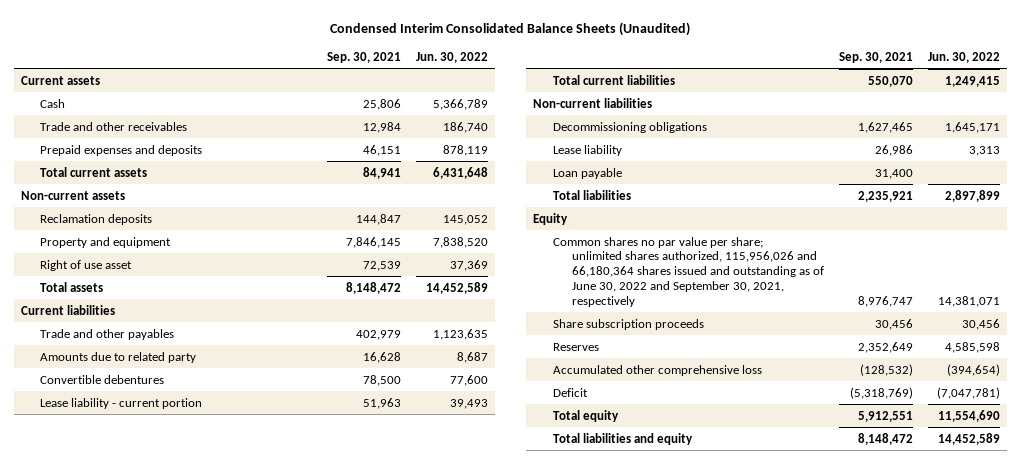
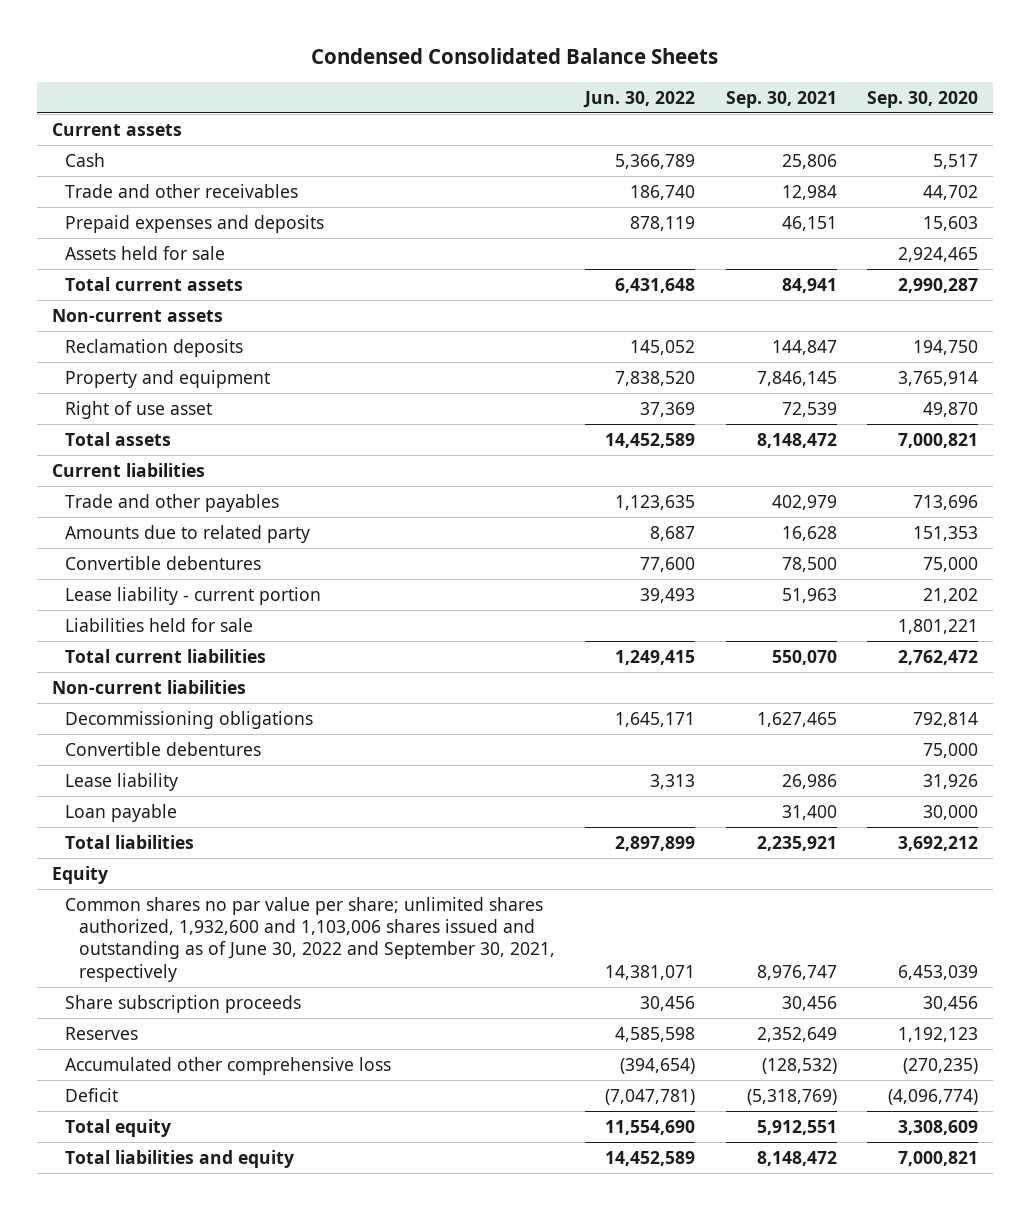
- Condensed Interim Consolidated Balance Sheets (Unaudited)
+ Condensed Consolidated Balance Sheets
- | Sep. 30, 2021 | Jun. 30, 2022
+ | Jun. 30, 2022 | Sep. 30, 2021 | Sep. 30, 2020
+ Assets held for sale | | | 2,924,465
+ Liabilities held for sale | | | 1,801,221
+ Convertible debentures | | | 75,000
- Common shares no par value per share; unlimited shares authorized, 115,956,026 and 66,180,364 shares issued and outstanding as of June 30, 2022 and September 30, 2021, respectively | 8,976,747 | 14,381,071
+ Common shares no par value per share; unlimited shares authorized, 1,932,600 and 1,103,006 shares issued and outstanding as of June 30, 2022 and September 30, 2021, respectively | 14,381,071 | 8,976,747 | 6,453,039

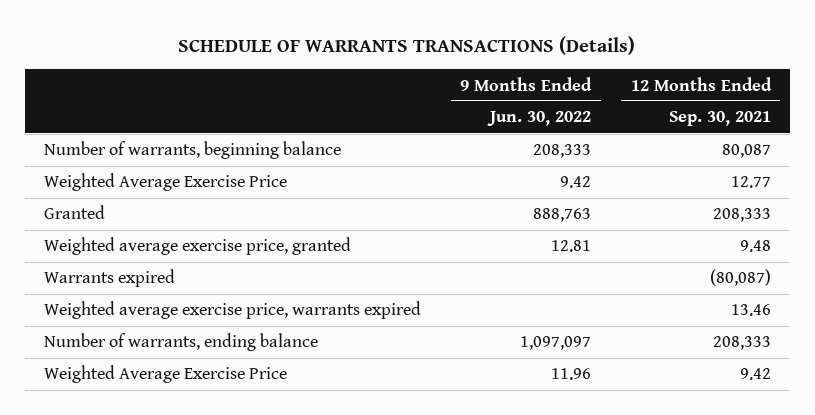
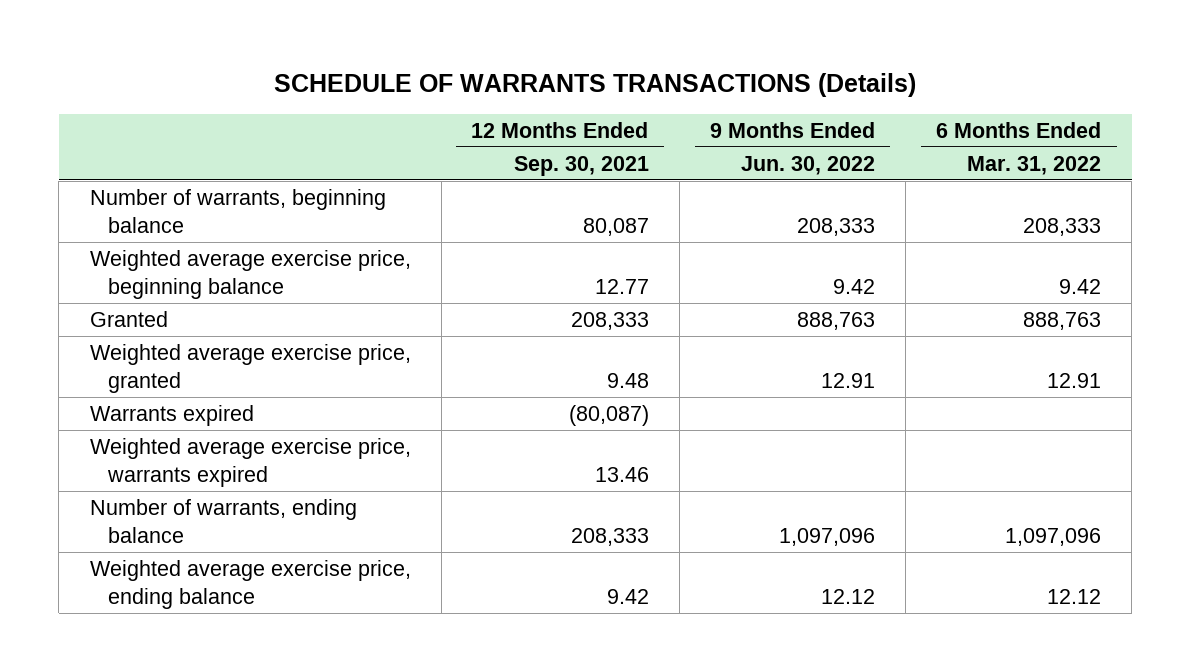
- | 9 Months Ended Jun. 30, 2022 | 12 Months Ended Sep. 30, 2021
+ | 12 Months Ended Sep. 30, 2021 | 9 Months Ended Jun. 30, 2022 | 6 Months Ended Mar. 31, 2022
- Weighted Average Exercise Price | 9.42 | 12.77
+ Weighted average exercise price, beginning balance | 12.77 | 9.42 | 9.42
- Weighted average exercise price, granted | 12.81 | 9.48
+ Weighted average exercise price, granted | 9.48 | 12.91 | 12.91
- Number of warrants, ending balance | 1,097,097 | 208,333
- Weighted Average Exercise Price | 11.96 | 9.42
+ Number of warrants, ending balance | 208,333 | 1,097,096 | 1,097,096
+ Weighted average exercise price, ending balance | 9.42 | 12.12 | 12.12

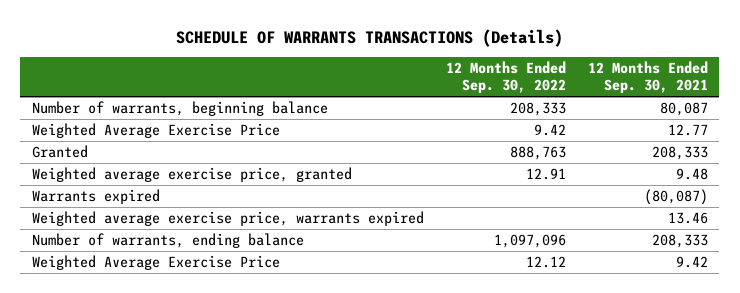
- | 12 Months Ended Sep. 30, 2021 | 9 Months Ended Jun. 30, 2022 | 6 Months Ended Mar. 31, 2022
+ | 12 Months Ended Sep. 30, 2022 | 12 Months Ended Sep. 30, 2021
- Weighted average exercise price, beginning balance | 12.77 | 9.42 | 9.42
+ Weighted Average Exercise Price | 9.42 | 12.77
- Weighted average exercise price, ending balance | 9.42 | 12.12 | 12.12
+ Weighted Average Exercise Price | 12.12 | 9.42

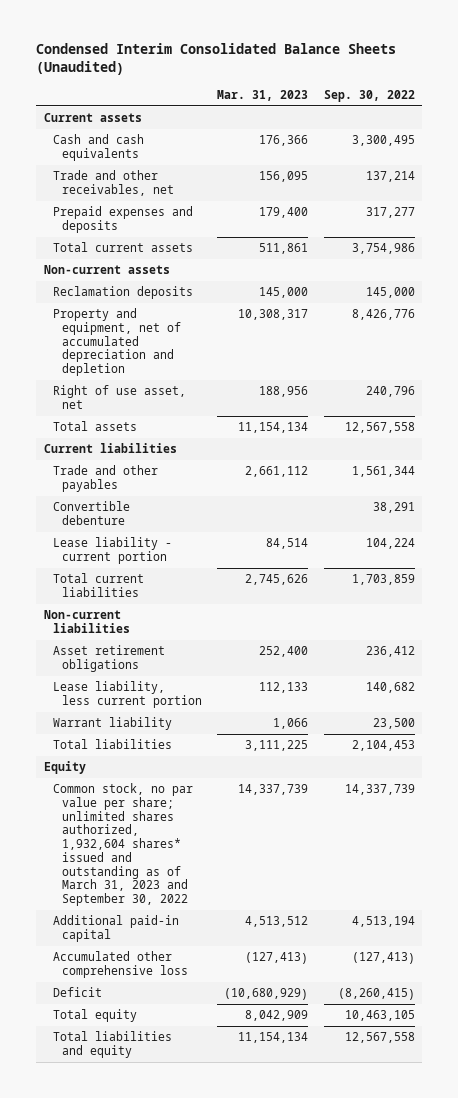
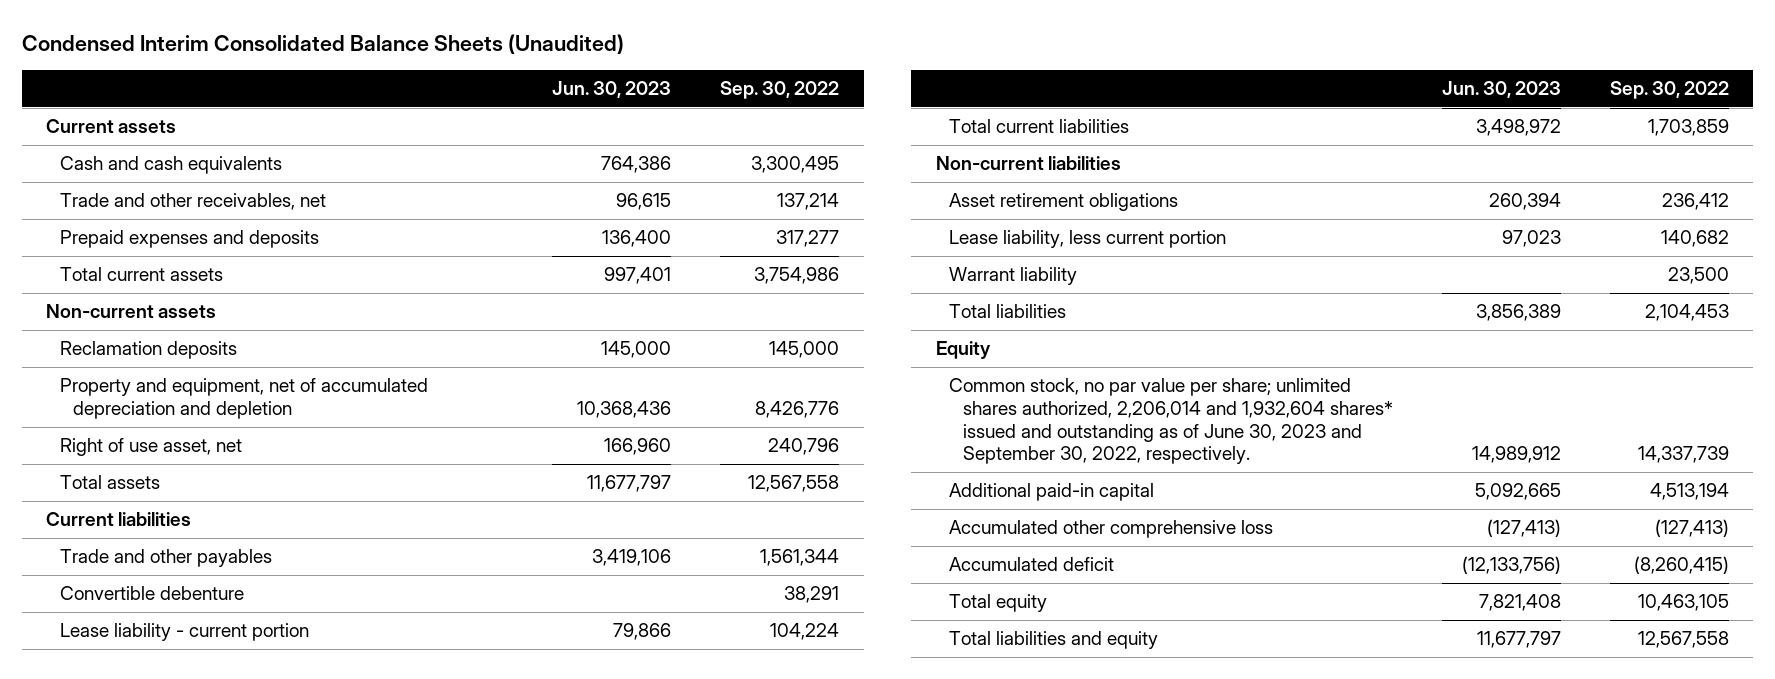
- | Mar. 31, 2023 | Sep. 30, 2022
+ | Jun. 30, 2023 | Sep. 30, 2022
- Common stock, no par value per share; unlimited shares authorized, 1,932,604 shares* issued and outstanding as of March 31, 2023 and September 30, 2022 | 14,337,739 | 14,337,739
+ Common stock, no par value per share; unlimited shares authorized, 2,206,014 and 1,932,604 shares* issued and outstanding as of June 30, 2023 and September 30, 2022, respectively. | 14,989,912 | 14,337,739
- Deficit | (10,680,929) | (8,260,415)
+ Accumulated deficit | (12,133,756) | (8,260,415)

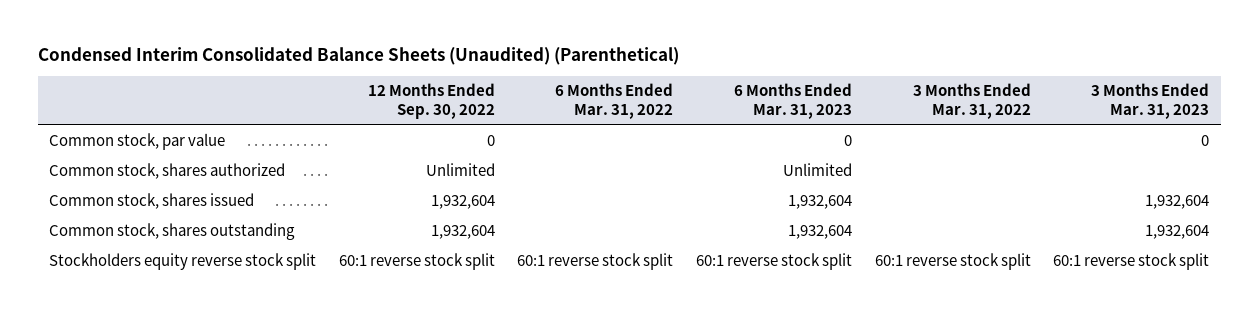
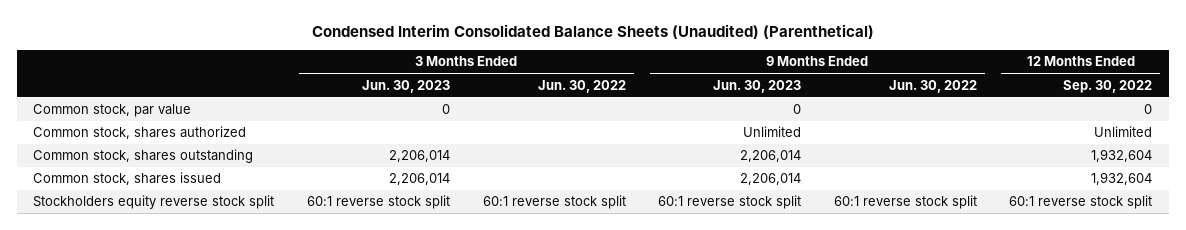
- | 12 Months Ended Sep. 30, 2022 | 6 Months Ended Mar. 31, 2022 | 6 Months Ended Mar. 31, 2023 | 3 Months Ended Mar. 31, 2022 | 3 Months Ended Mar. 31, 2023
+ | 3 Months Ended Jun. 30, 2023 | 3 Months Ended Jun. 30, 2022 | 9 Months Ended Jun. 30, 2023 | 9 Months Ended Jun. 30, 2022 | 12 Months Ended Sep. 30, 2022
moved down: Common stock, shares issued | 2,206,014 | | 2,206,014 | | 1,932,604

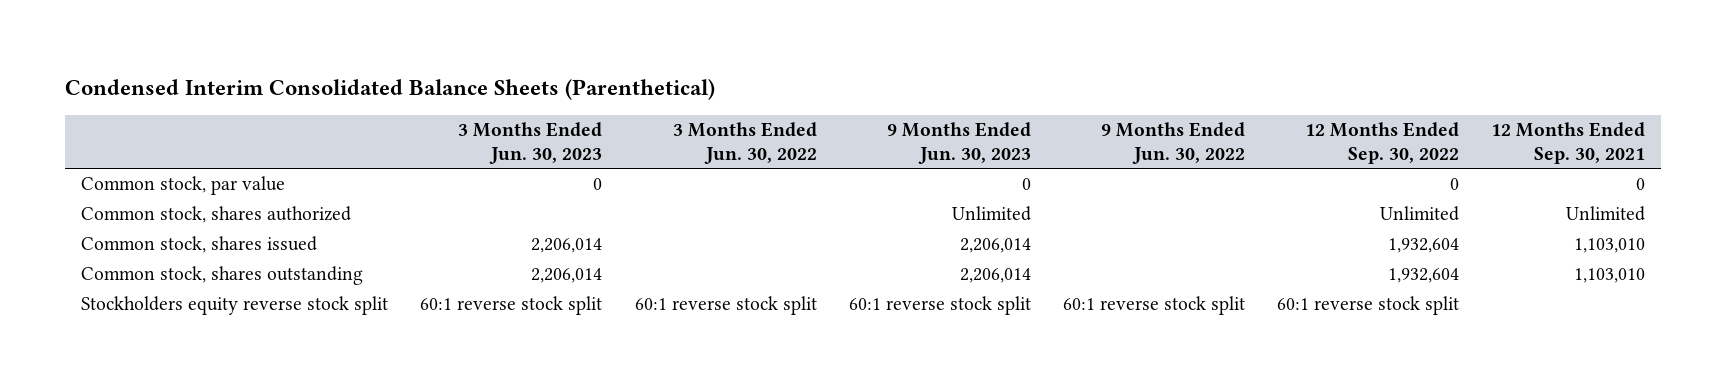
- Condensed Interim Consolidated Balance Sheets (Unaudited) (Parenthetical)
+ Condensed Interim Consolidated Balance Sheets (Parenthetical)
- | 3 Months Ended Jun. 30, 2023 | 3 Months Ended Jun. 30, 2022 | 9 Months Ended Jun. 30, 2023 | 9 Months Ended Jun. 30, 2022 | 12 Months Ended Sep. 30, 2022
+ | 3 Months Ended Jun. 30, 2023 | 3 Months Ended Jun. 30, 2022 | 9 Months Ended Jun. 30, 2023 | 9 Months Ended Jun. 30, 2022 | 12 Months Ended Sep. 30, 2022 | 12 Months Ended Sep. 30, 2021
moved down: Common stock, shares outstanding | 2,206,014 | | 2,206,014 | | 1,932,604 | 1,103,010

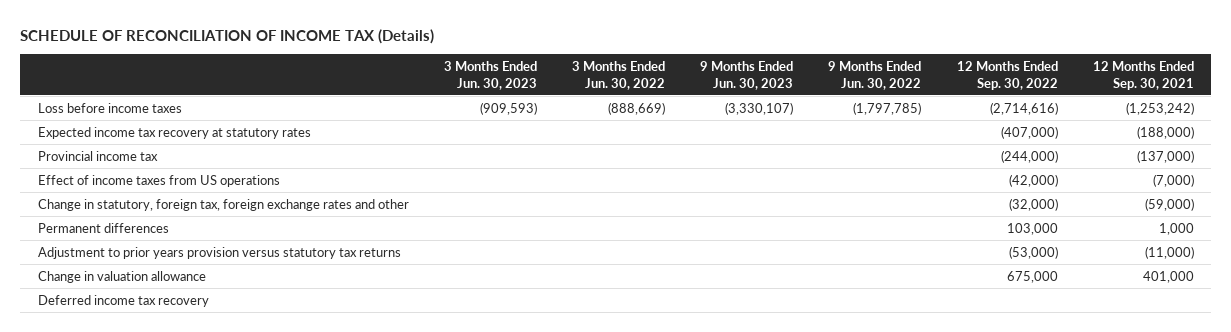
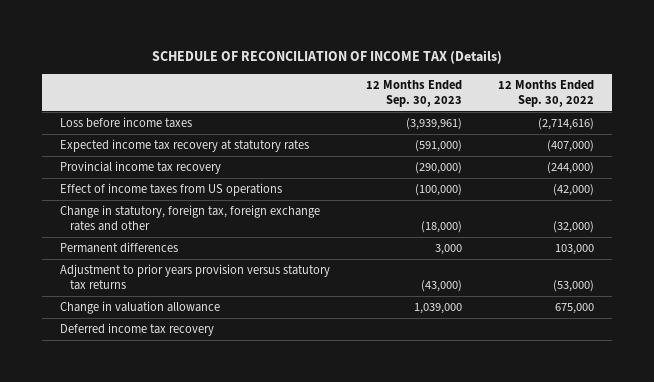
- | 3 Months Ended Jun. 30, 2023 | 3 Months Ended Jun. 30, 2022 | 9 Months Ended Jun. 30, 2023 | 9 Months Ended Jun. 30, 2022 | 12 Months Ended Sep. 30, 2022 | 12 Months Ended Sep. 30, 2021
+ | 12 Months Ended Sep. 30, 2023 | 12 Months Ended Sep. 30, 2022
- Provincial income tax | | | | | (244,000) | (137,000)
+ Provincial income tax recovery | (290,000) | (244,000)

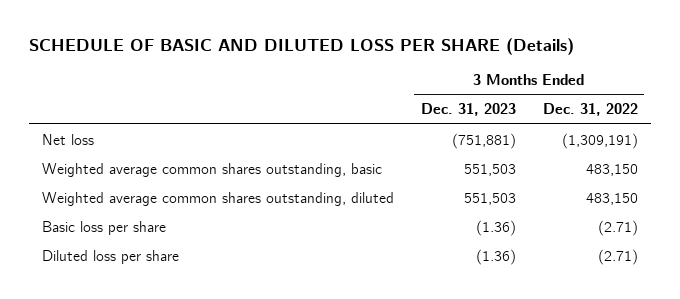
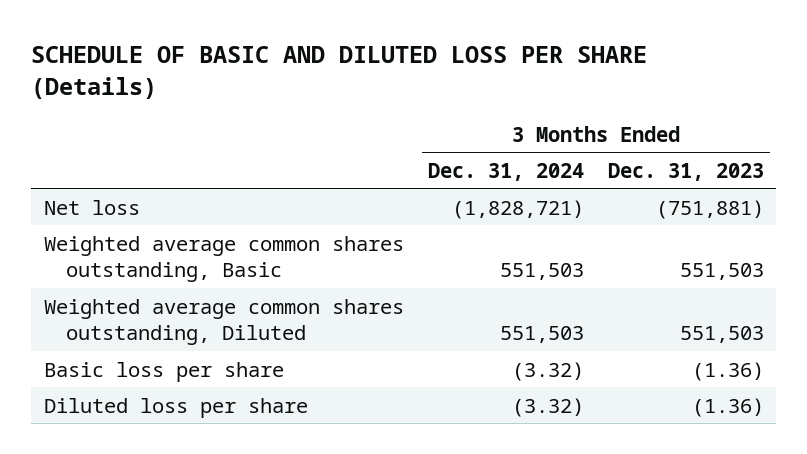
- | 3 Months Ended Dec. 31, 2023 | 3 Months Ended Dec. 31, 2022
+ | 3 Months Ended Dec. 31, 2024 | 3 Months Ended Dec. 31, 2023
- Weighted average common shares outstanding, basic | 551,503 | 483,150
- Weighted average common shares outstanding, diluted | 551,503 | 483,150
+ Weighted average common shares outstanding, Basic | 551,503 | 551,503
+ Weighted average common shares outstanding, Diluted | 551,503 | 551,503

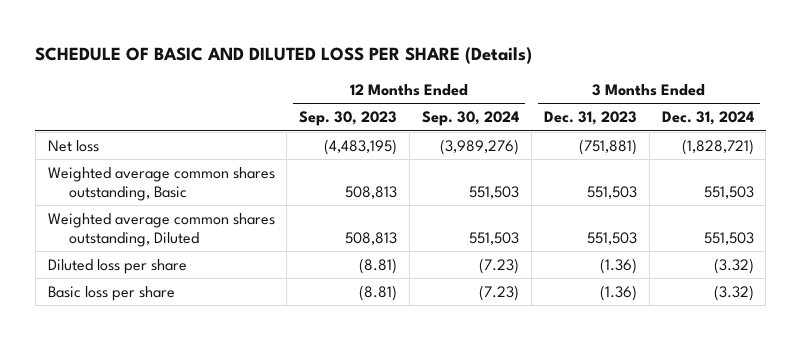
- | 3 Months Ended Dec. 31, 2024 | 3 Months Ended Dec. 31, 2023
+ | 12 Months Ended Sep. 30, 2023 | 12 Months Ended Sep. 30, 2024 | 3 Months Ended Dec. 31, 2023 | 3 Months Ended Dec. 31, 2024
moved down: Basic loss per share | (8.81) | (7.23) | (1.36) | (3.32)

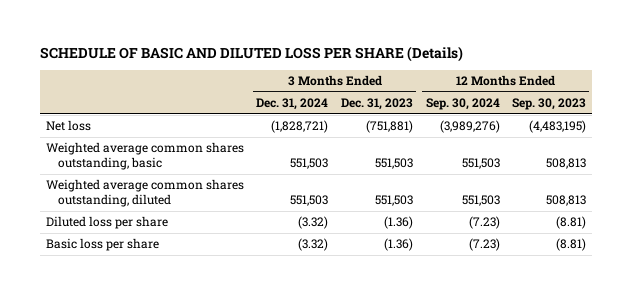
- | 12 Months Ended Sep. 30, 2023 | 12 Months Ended Sep. 30, 2024 | 3 Months Ended Dec. 31, 2023 | 3 Months Ended Dec. 31, 2024
+ | 3 Months Ended Dec. 31, 2024 | 3 Months Ended Dec. 31, 2023 | 12 Months Ended Sep. 30, 2024 | 12 Months Ended Sep. 30, 2023
- Weighted average common shares outstanding, Basic | 508,813 | 551,503 | 551,503 | 551,503
- Weighted average common shares outstanding, Diluted | 508,813 | 551,503 | 551,503 | 551,503
+ Weighted average common shares outstanding, basic | 551,503 | 551,503 | 551,503 | 508,813
+ Weighted average common shares outstanding, diluted | 551,503 | 551,503 | 551,503 | 508,813

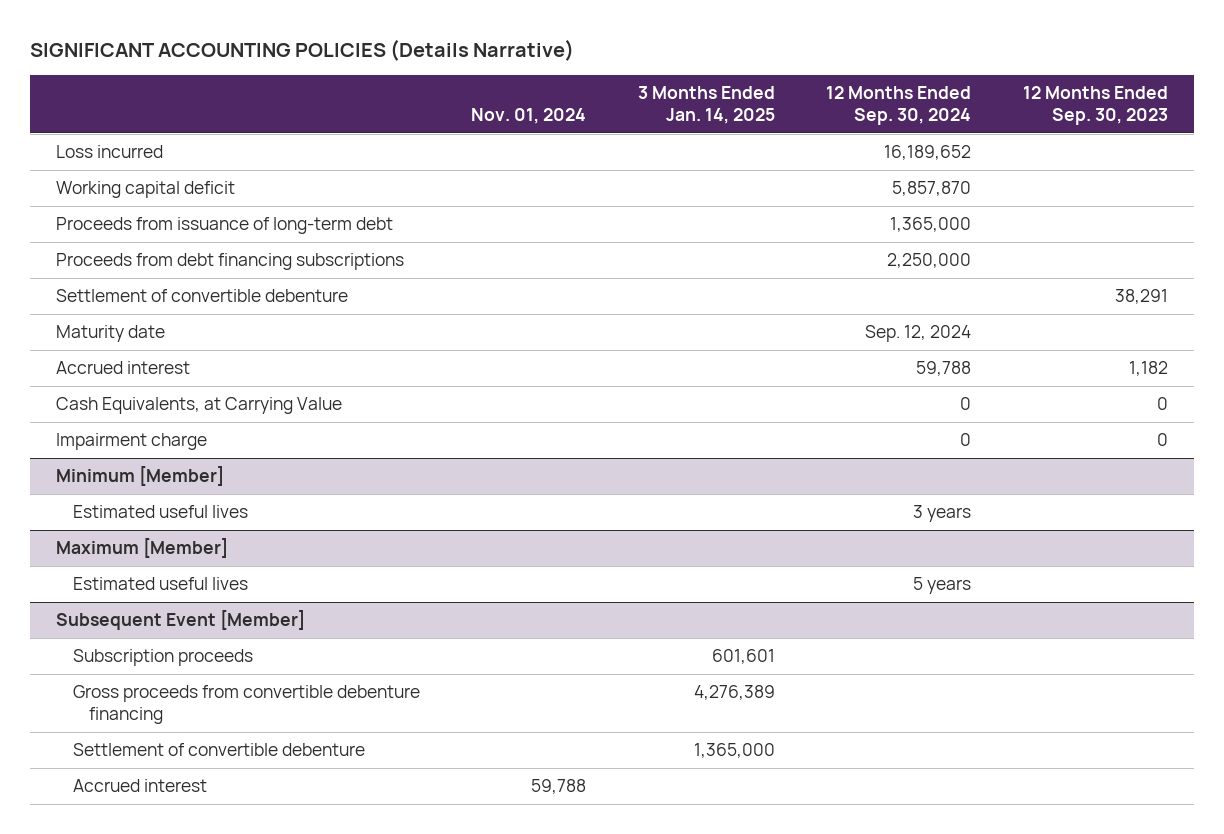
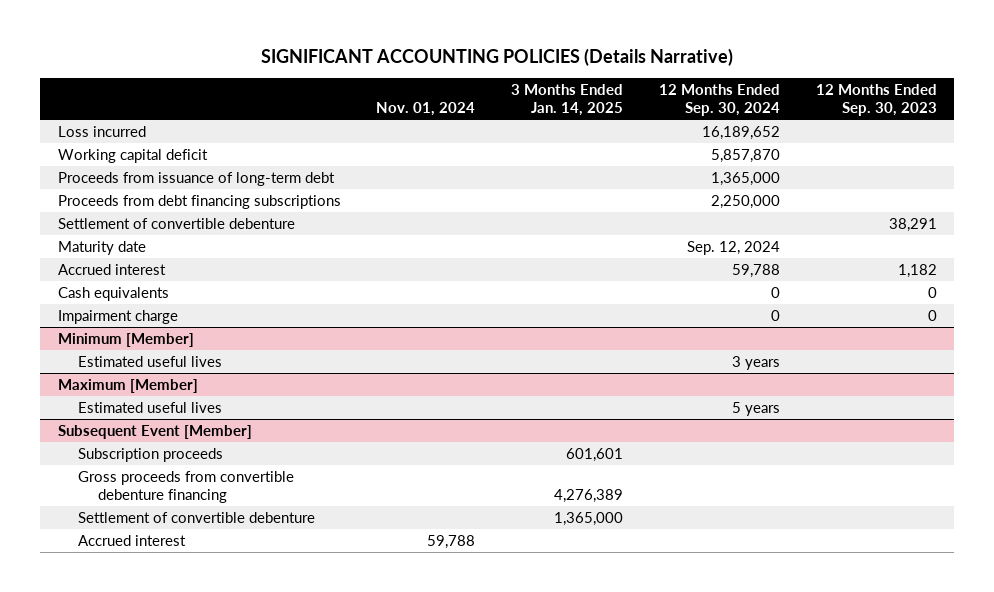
- Cash Equivalents, at Carrying Value | | | 0 | 0
+ Cash equivalents | | | 0 | 0

